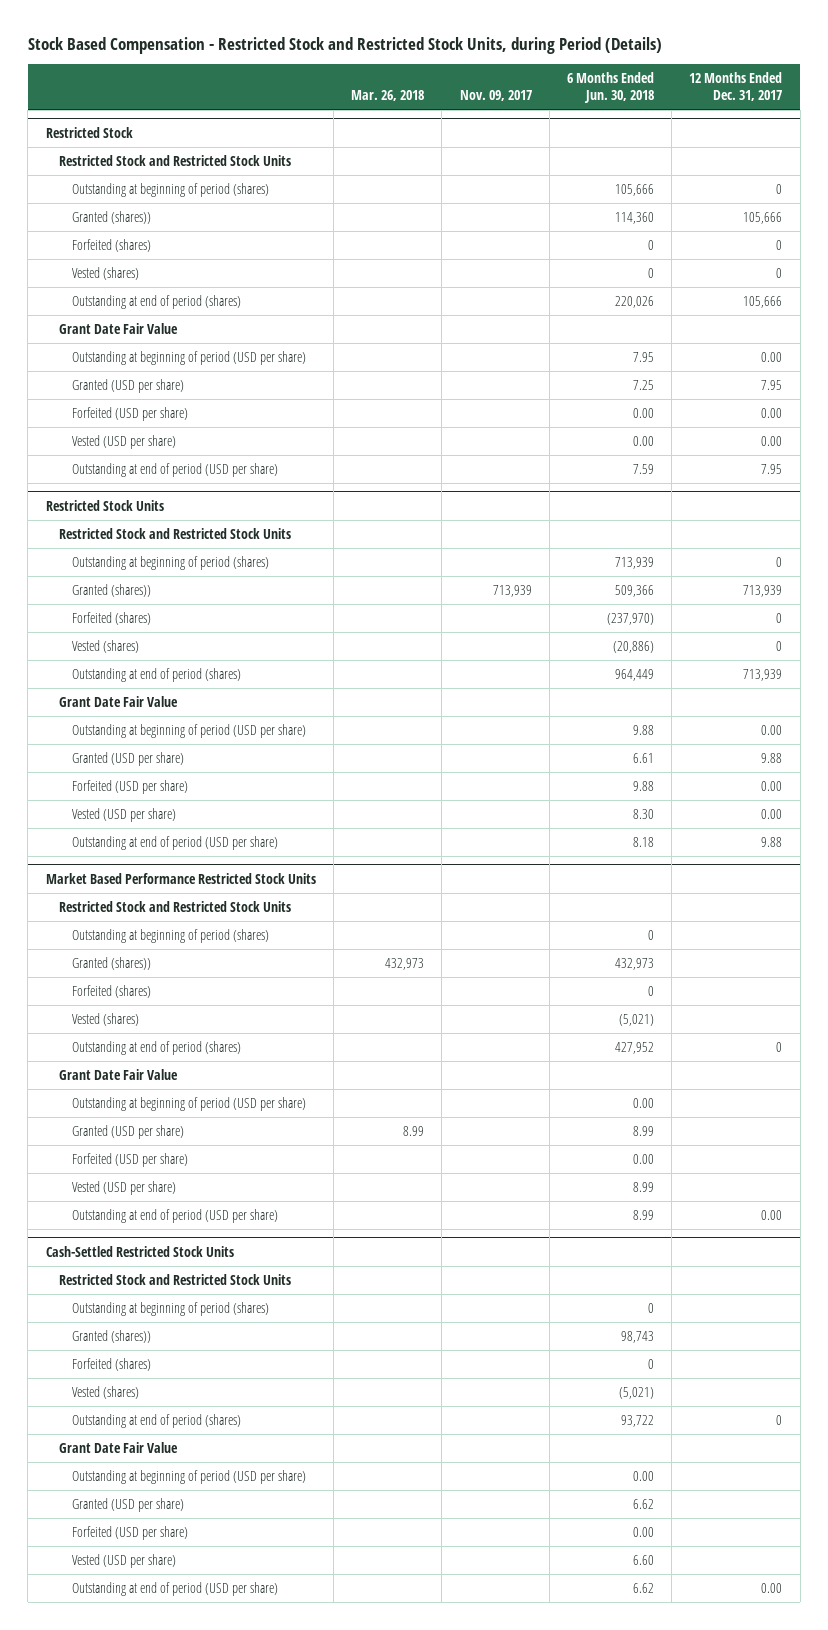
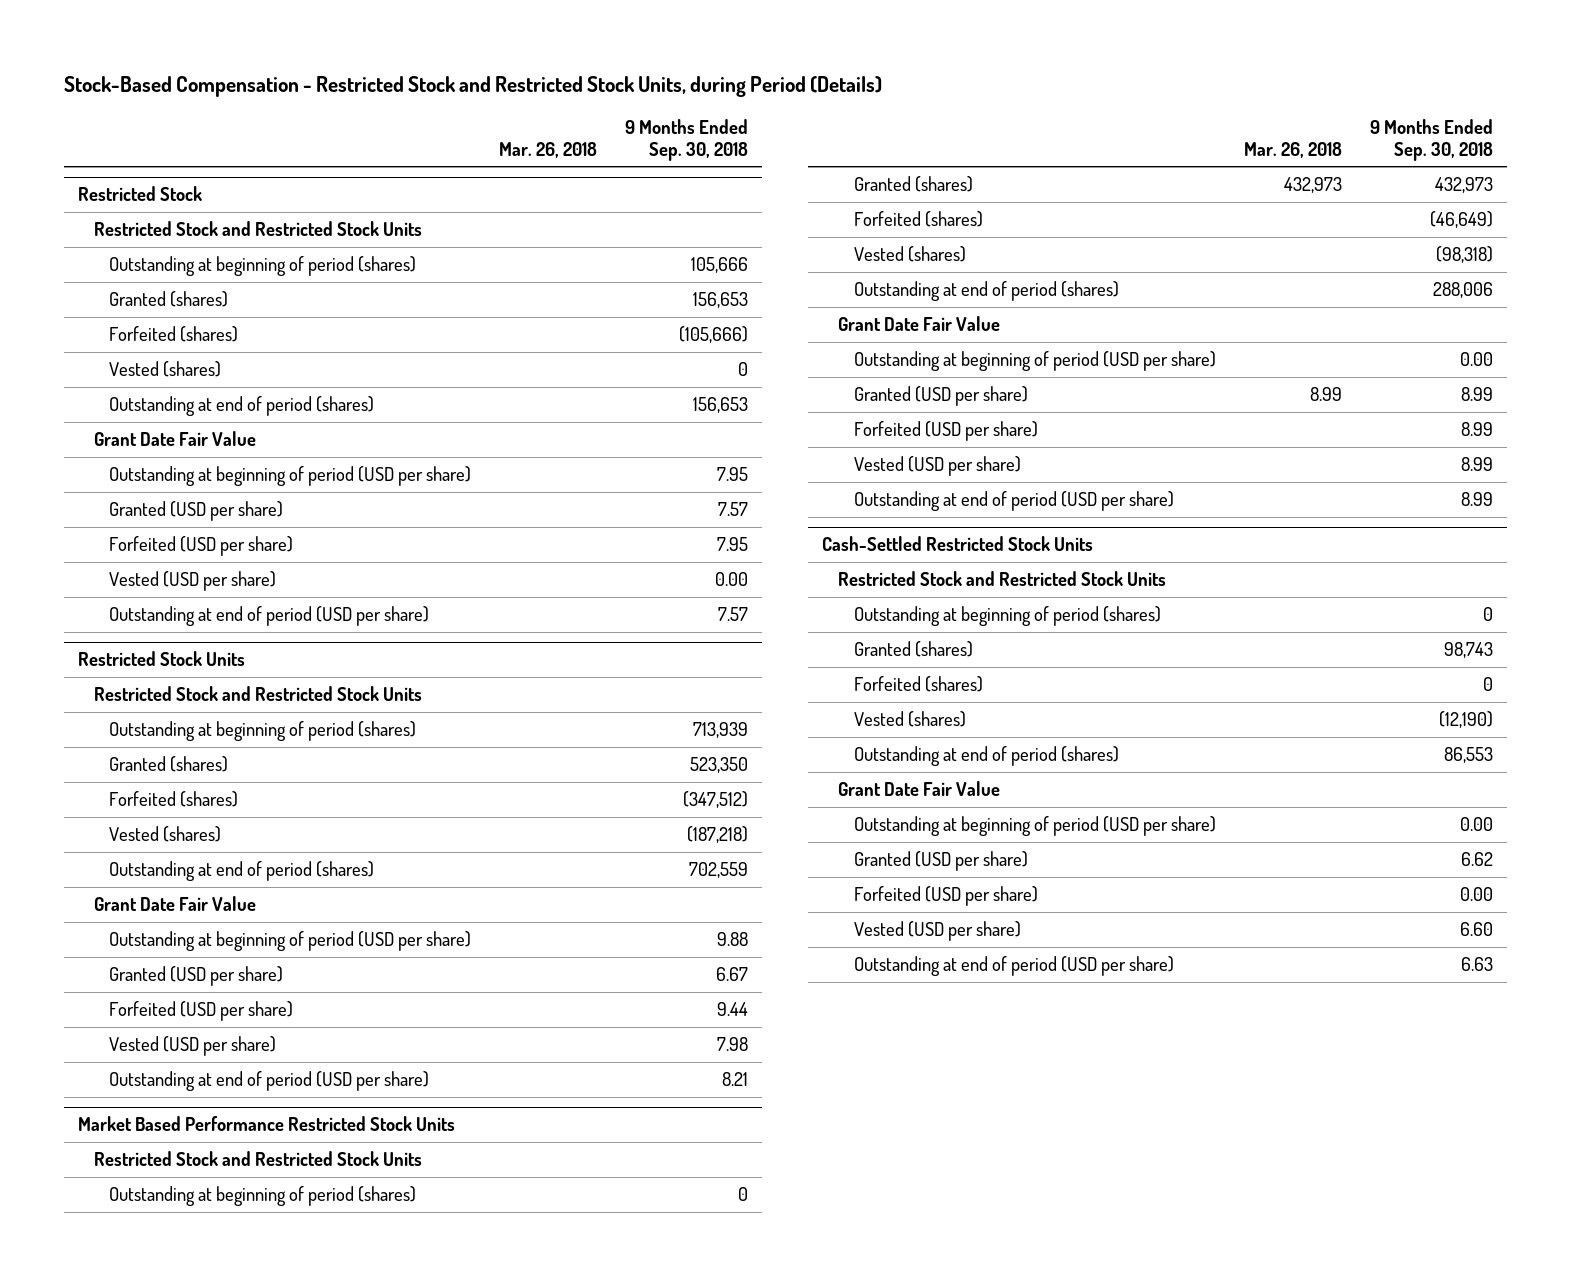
- Stock Based Compensation - Restricted Stock and Restricted Stock Units, during Period (Details)
+ Stock-Based Compensation - Restricted Stock and Restricted Stock Units, during Period (Details)
- | Mar. 26, 2018 | Nov. 09, 2017 | 6 Months Ended Jun. 30, 2018 | 12 Months Ended Dec. 31, 2017
+ | Mar. 26, 2018 | 9 Months Ended Sep. 30, 2018
@ Restricted Stock
- Granted (shares)) | | | 114,360 | 105,666
+ Granted (shares) | | 156,653
@ Restricted Stock Units
- Granted (shares)) | | 713,939 | 509,366 | 713,939
+ Granted (shares) | | 523,350
@ Market Based Performance Restricted Stock Units
- Granted (shares)) | 432,973 | | 432,973 |
+ Granted (shares) | 432,973 | 432,973
@ Cash-Settled Restricted Stock Units
- Granted (shares)) | | | 98,743 |
+ Granted (shares) | | 98,743

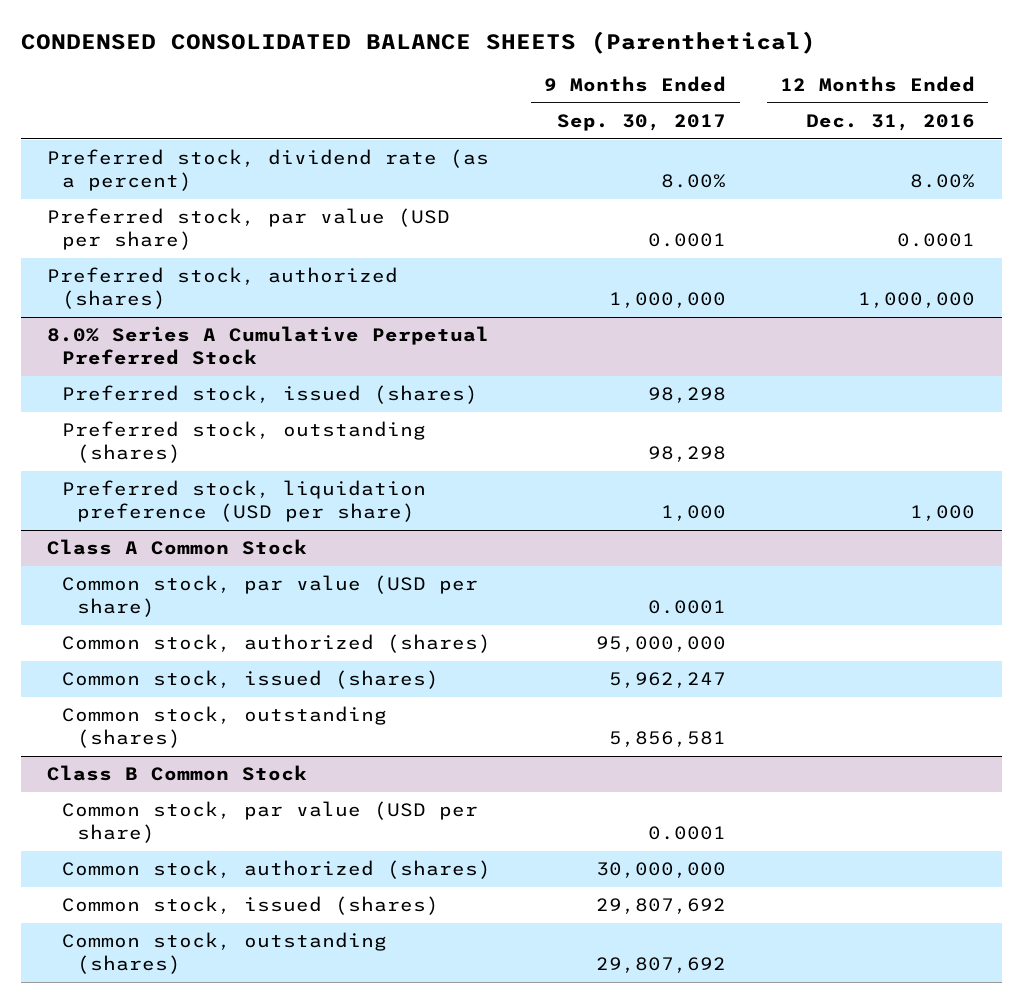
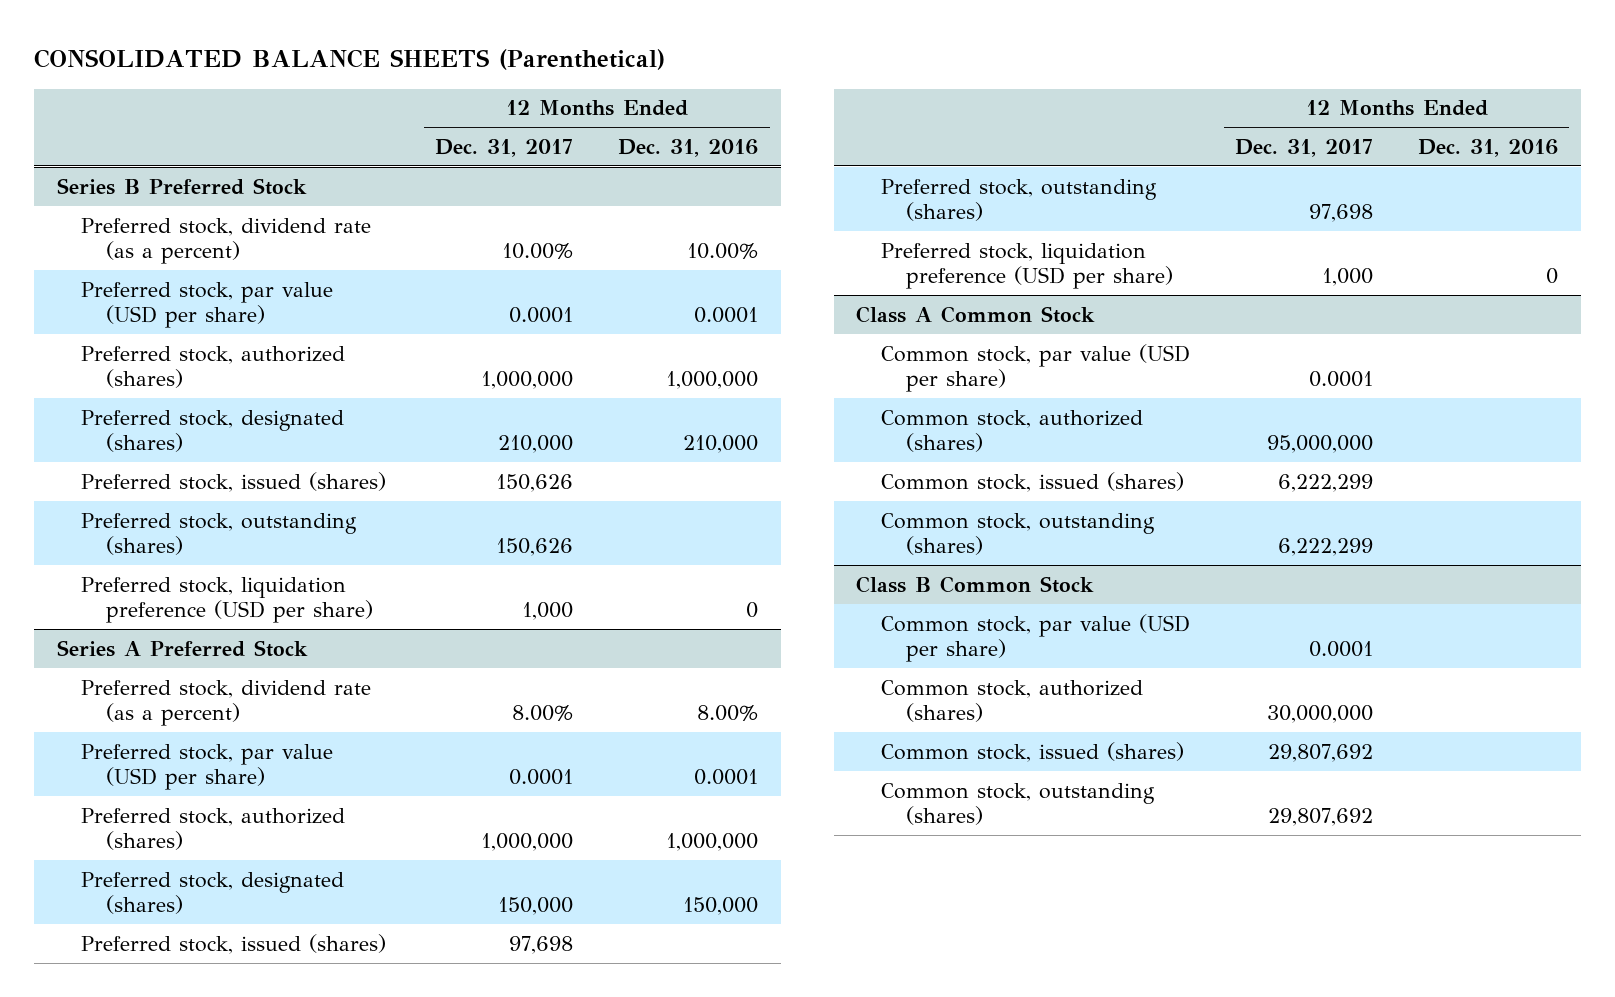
- CONDENSED CONSOLIDATED BALANCE SHEETS (Parenthetical)
+ CONSOLIDATED BALANCE SHEETS (Parenthetical)
- | 9 Months Ended Sep. 30, 2017 | 12 Months Ended Dec. 31, 2016
+ | 12 Months Ended Dec. 31, 2017 | 12 Months Ended Dec. 31, 2016
+ Series B Preferred Stock
+ Preferred stock, dividend rate (as a percent) | 10.00% | 10.00%
+ Preferred stock, par value (USD per share) | 0.0001 | 0.0001
+ Preferred stock, authorized (shares) | 1,000,000 | 1,000,000
+ Preferred stock, designated (shares) | 210,000 | 210,000
+ Preferred stock, issued (shares) | 150,626 |
+ Preferred stock, outstanding (shares) | 150,626 |
+ Preferred stock, liquidation preference (USD per share) | 1,000 | 0
+ Series A Preferred Stock
- 8.0% Series A Cumulative Perpetual Preferred Stock
- Preferred stock, issued (shares) | 98,298 |
- Preferred stock, outstanding (shares) | 98,298 |
- Preferred stock, liquidation preference (USD per share) | 1,000 | 1,000
+ Preferred stock, designated (shares) | 150,000 | 150,000
+ Preferred stock, issued (shares) | 97,698 |
+ Preferred stock, outstanding (shares) | 97,698 |
+ Preferred stock, liquidation preference (USD per share) | 1,000 | 0

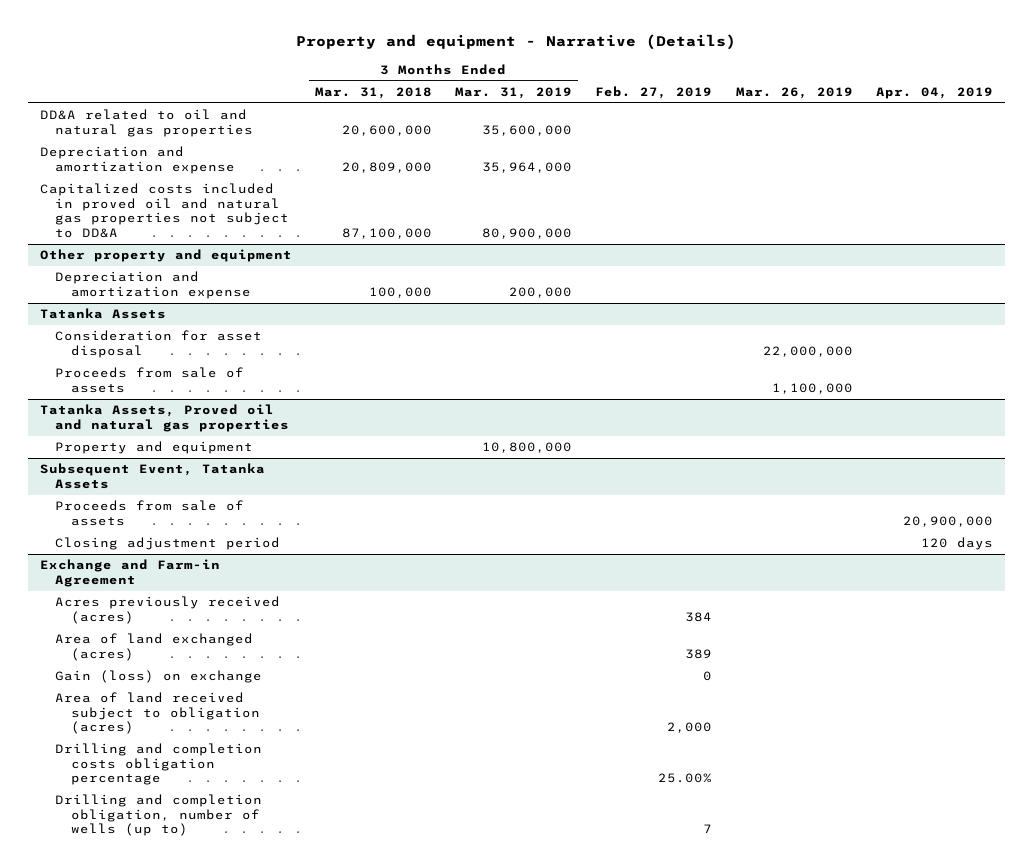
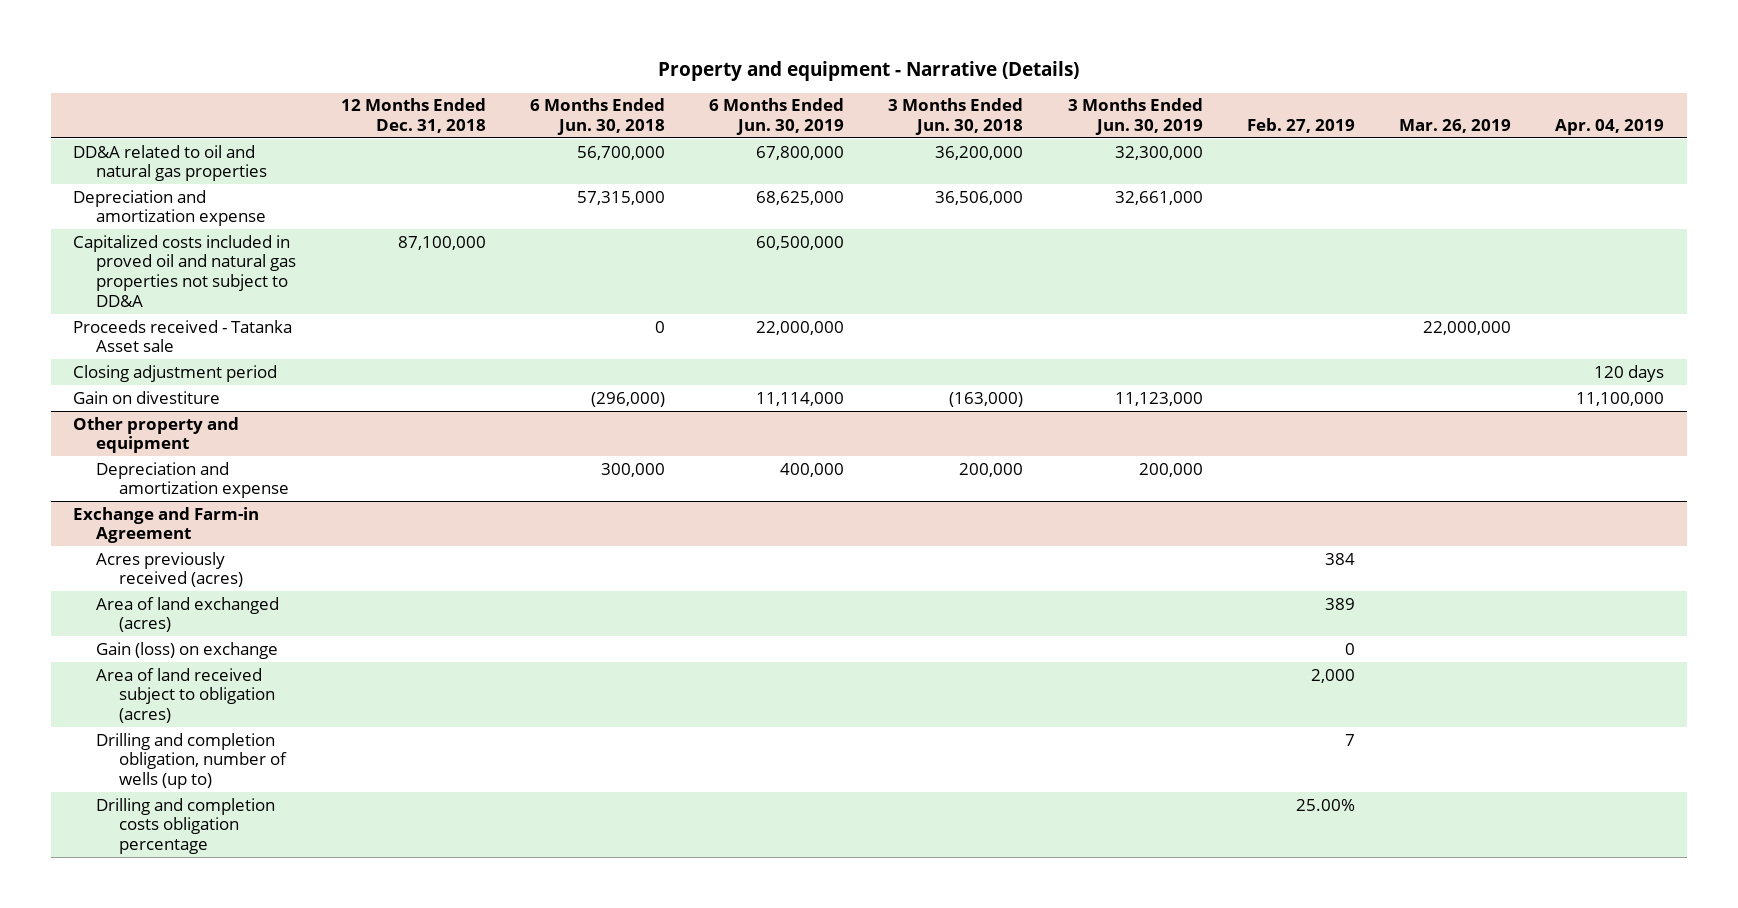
- | 3 Months Ended Mar. 31, 2018 | 3 Months Ended Mar. 31, 2019 | Feb. 27, 2019 | Mar. 26, 2019 | Apr. 04, 2019
+ | 12 Months Ended Dec. 31, 2018 | 6 Months Ended Jun. 30, 2018 | 6 Months Ended Jun. 30, 2019 | 3 Months Ended Jun. 30, 2018 | 3 Months Ended Jun. 30, 2019 | Feb. 27, 2019 | Mar. 26, 2019 | Apr. 04, 2019
+ Proceeds received - Tatanka Asset sale | | 0 | 22,000,000 | | | | 22,000,000 |
+ Closing adjustment period | | | | | | | | 120 days
+ Gain on divestiture | | (296,000) | 11,114,000 | (163,000) | 11,123,000 | | | 11,100,000
- Tatanka Assets
- Consideration for asset disposal | | | | 22,000,000 |
- Proceeds from sale of assets | | | | 1,100,000 |
- Tatanka Assets, Proved oil and natural gas properties
- Property and equipment | | 10,800,000 | | |
- Subsequent Event, Tatanka Assets
- Proceeds from sale of assets | | | | | 20,900,000
- Closing adjustment period | | | | | 120 days
@ Exchange and Farm-in Agreement
moved down: Drilling and completion costs obligation percentage | | | | | | 25.00% | |

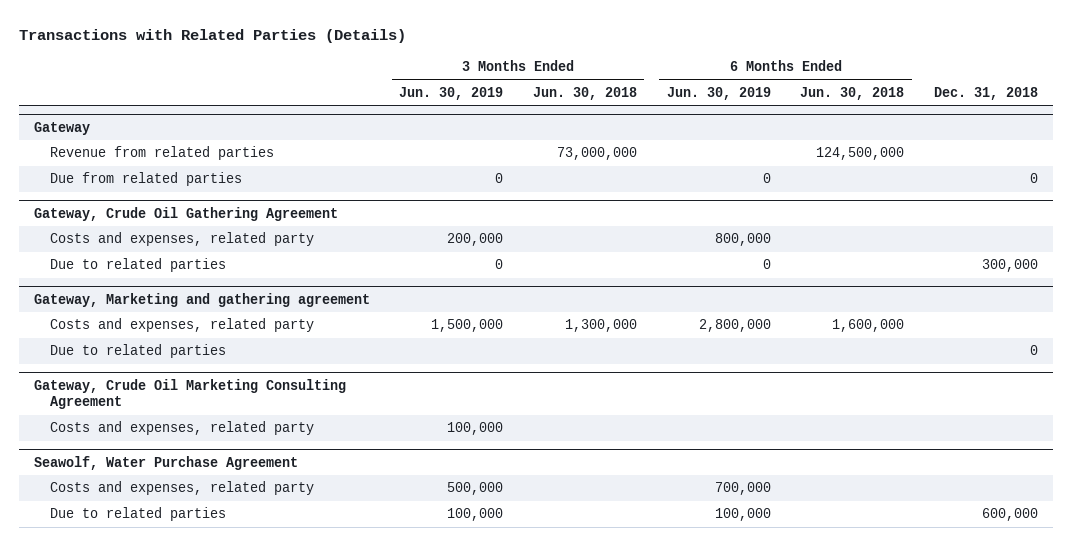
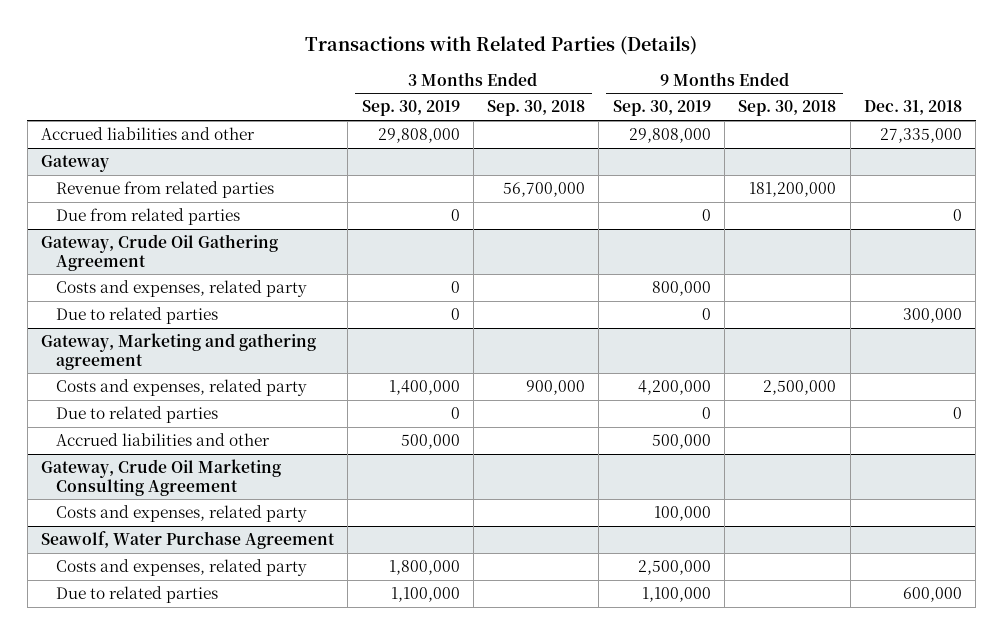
- | 3 Months Ended Jun. 30, 2019 | 3 Months Ended Jun. 30, 2018 | 6 Months Ended Jun. 30, 2019 | 6 Months Ended Jun. 30, 2018 | Dec. 31, 2018
+ | 3 Months Ended Sep. 30, 2019 | 3 Months Ended Sep. 30, 2018 | 9 Months Ended Sep. 30, 2019 | 9 Months Ended Sep. 30, 2018 | Dec. 31, 2018
+ Accrued liabilities and other | 29,808,000 | | 29,808,000 | | 27,335,000
@ Gateway, Marketing and gathering agreement
+ Accrued liabilities and other | 500,000 | | 500,000 | |

